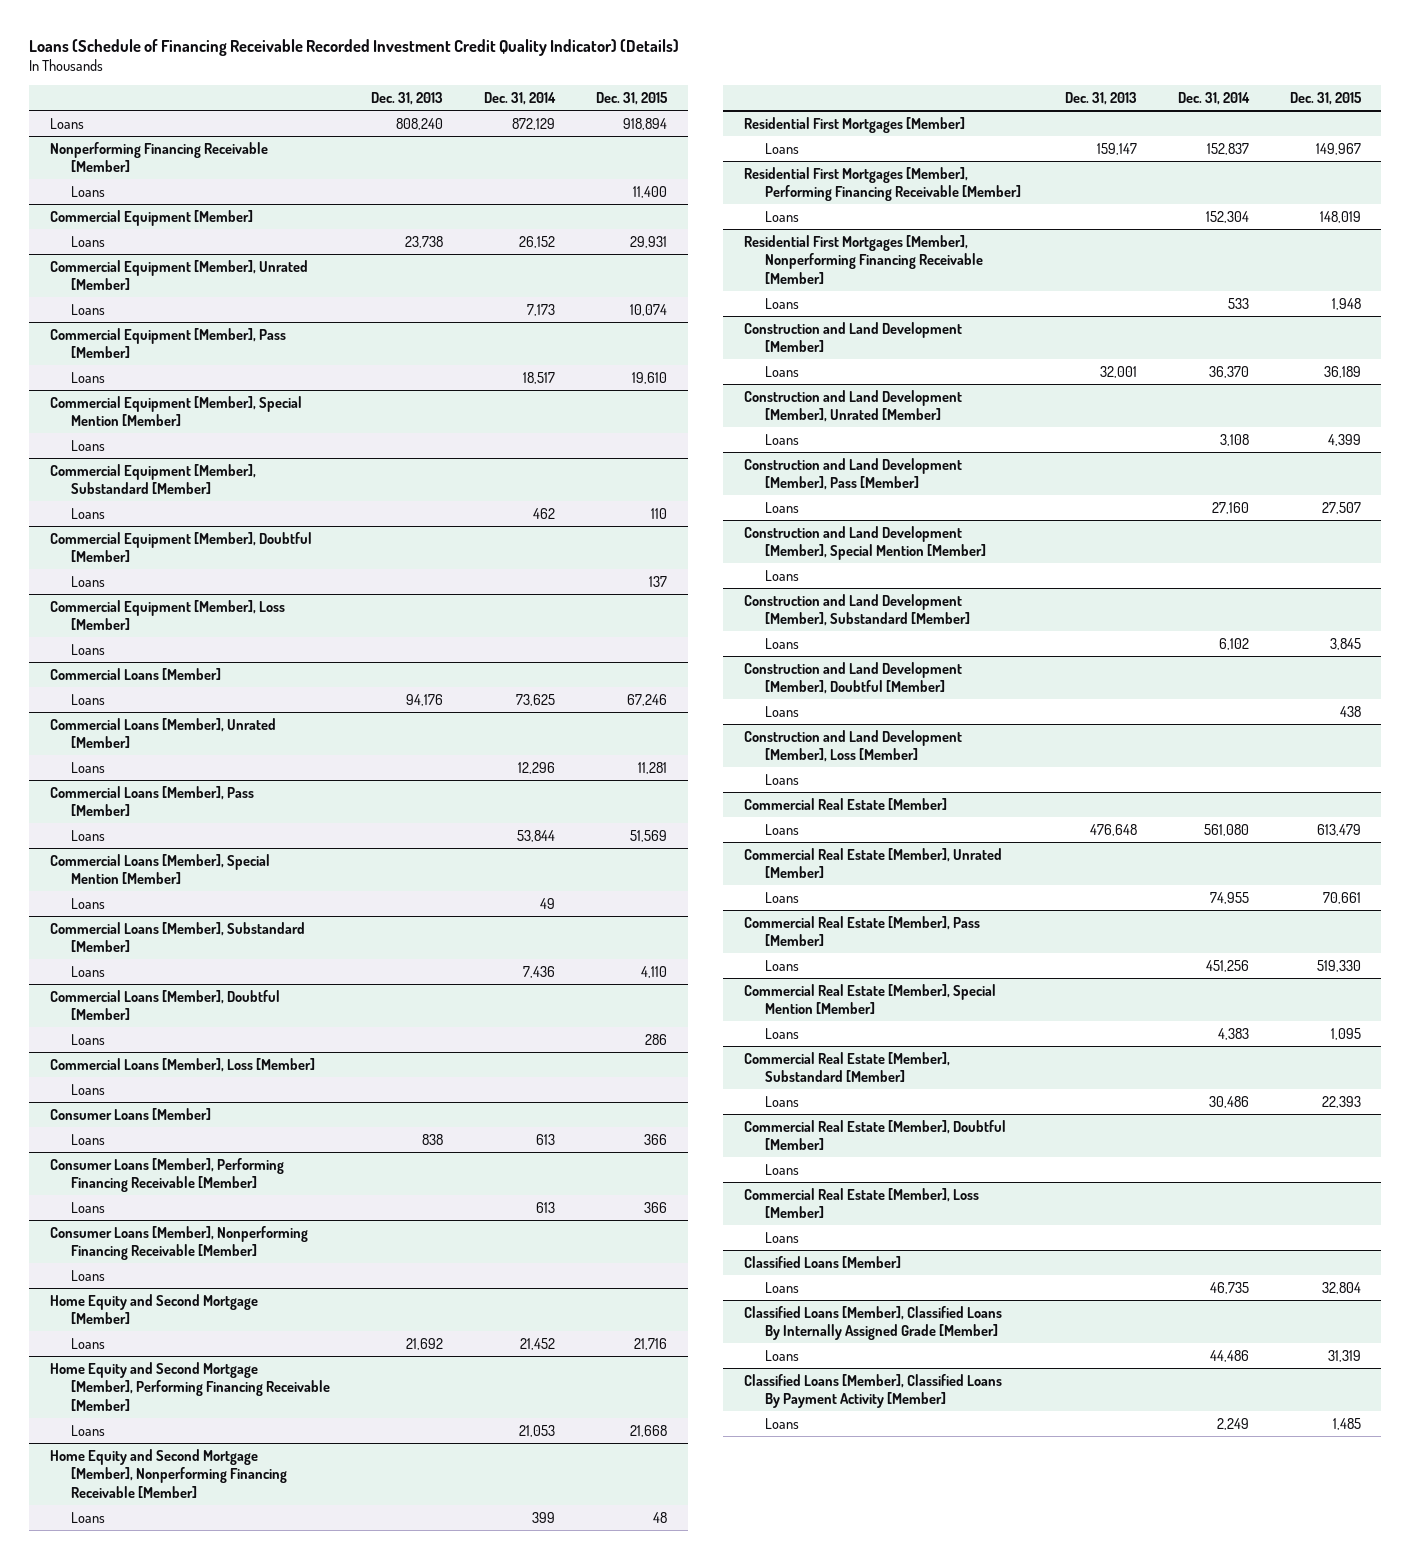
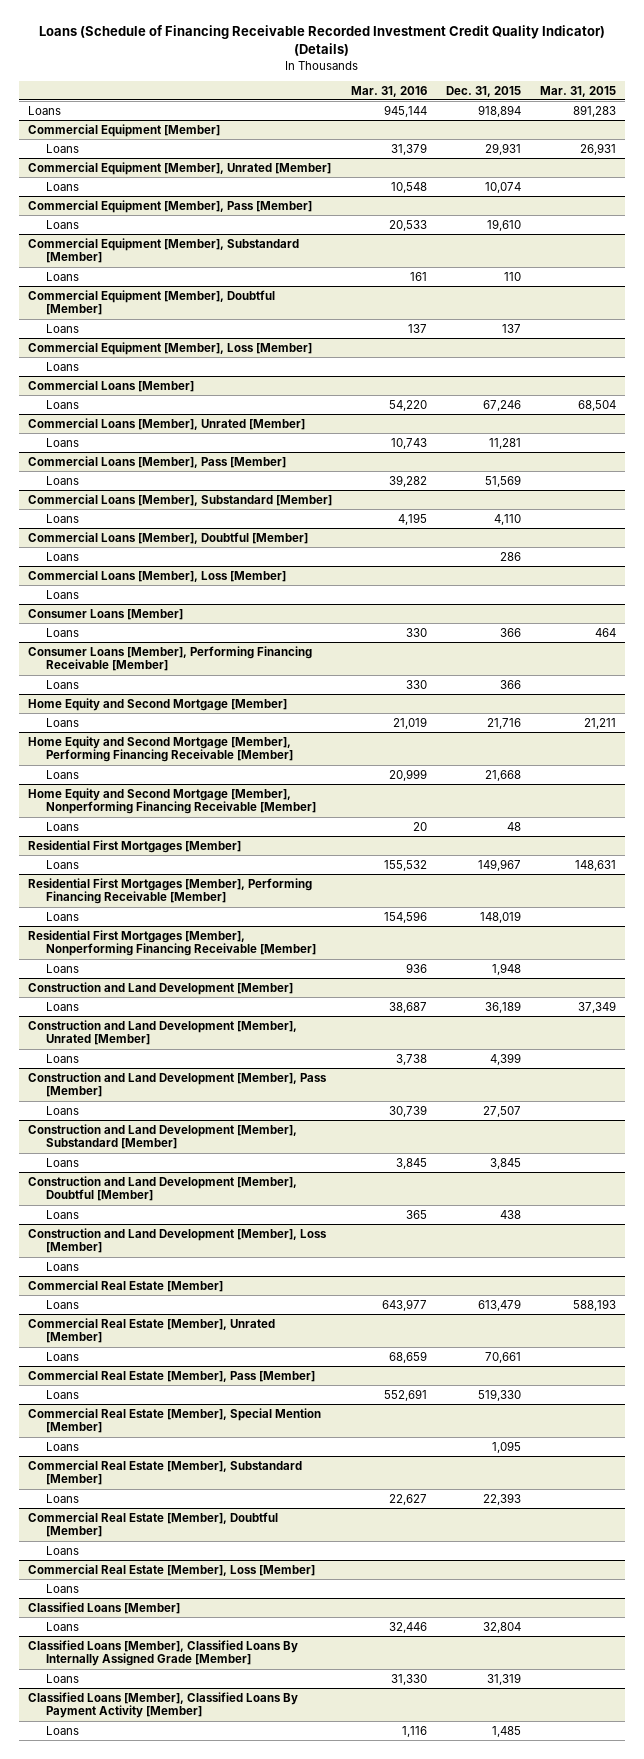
- | Dec. 31, 2013 | Dec. 31, 2014 | Dec. 31, 2015
+ | Mar. 31, 2016 | Dec. 31, 2015 | Mar. 31, 2015
- Nonperforming Financing Receivable [Member]
- Loans | | | 11,400
- Commercial Equipment [Member], Special Mention [Member]
- Loans
- Commercial Loans [Member], Special Mention [Member]
- Loans | | 49 |
- Consumer Loans [Member], Nonperforming Financing Receivable [Member]
- Loans
- Construction and Land Development [Member], Special Mention [Member]
- Loans

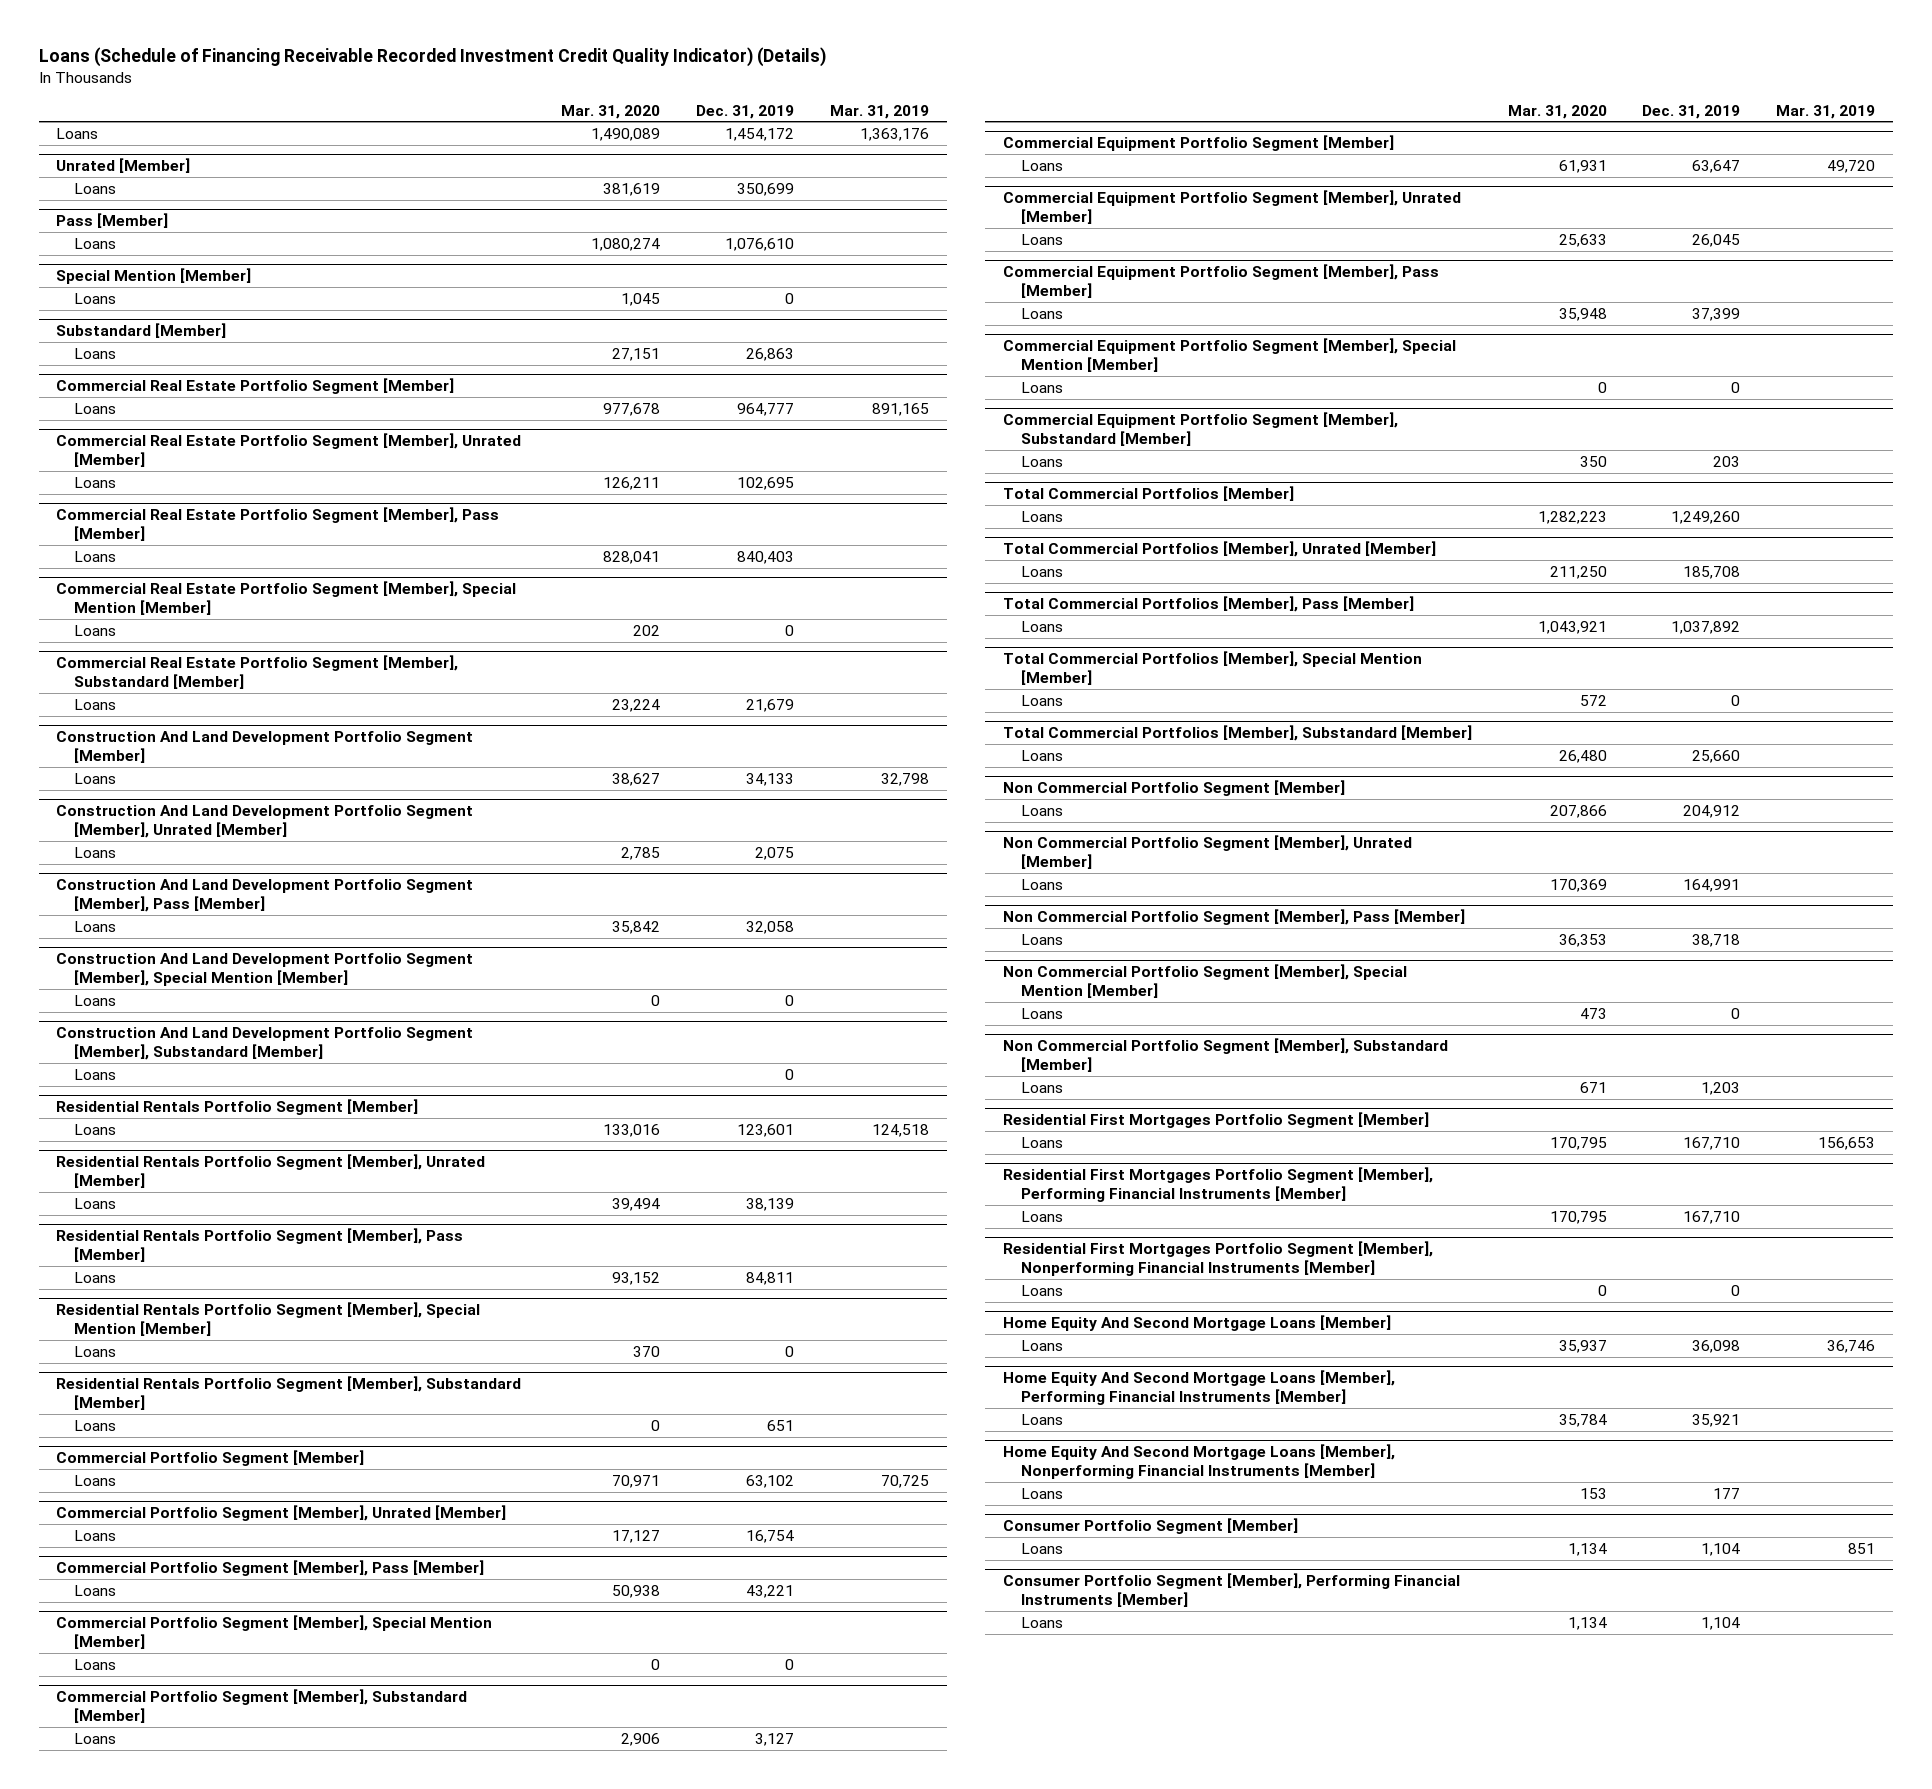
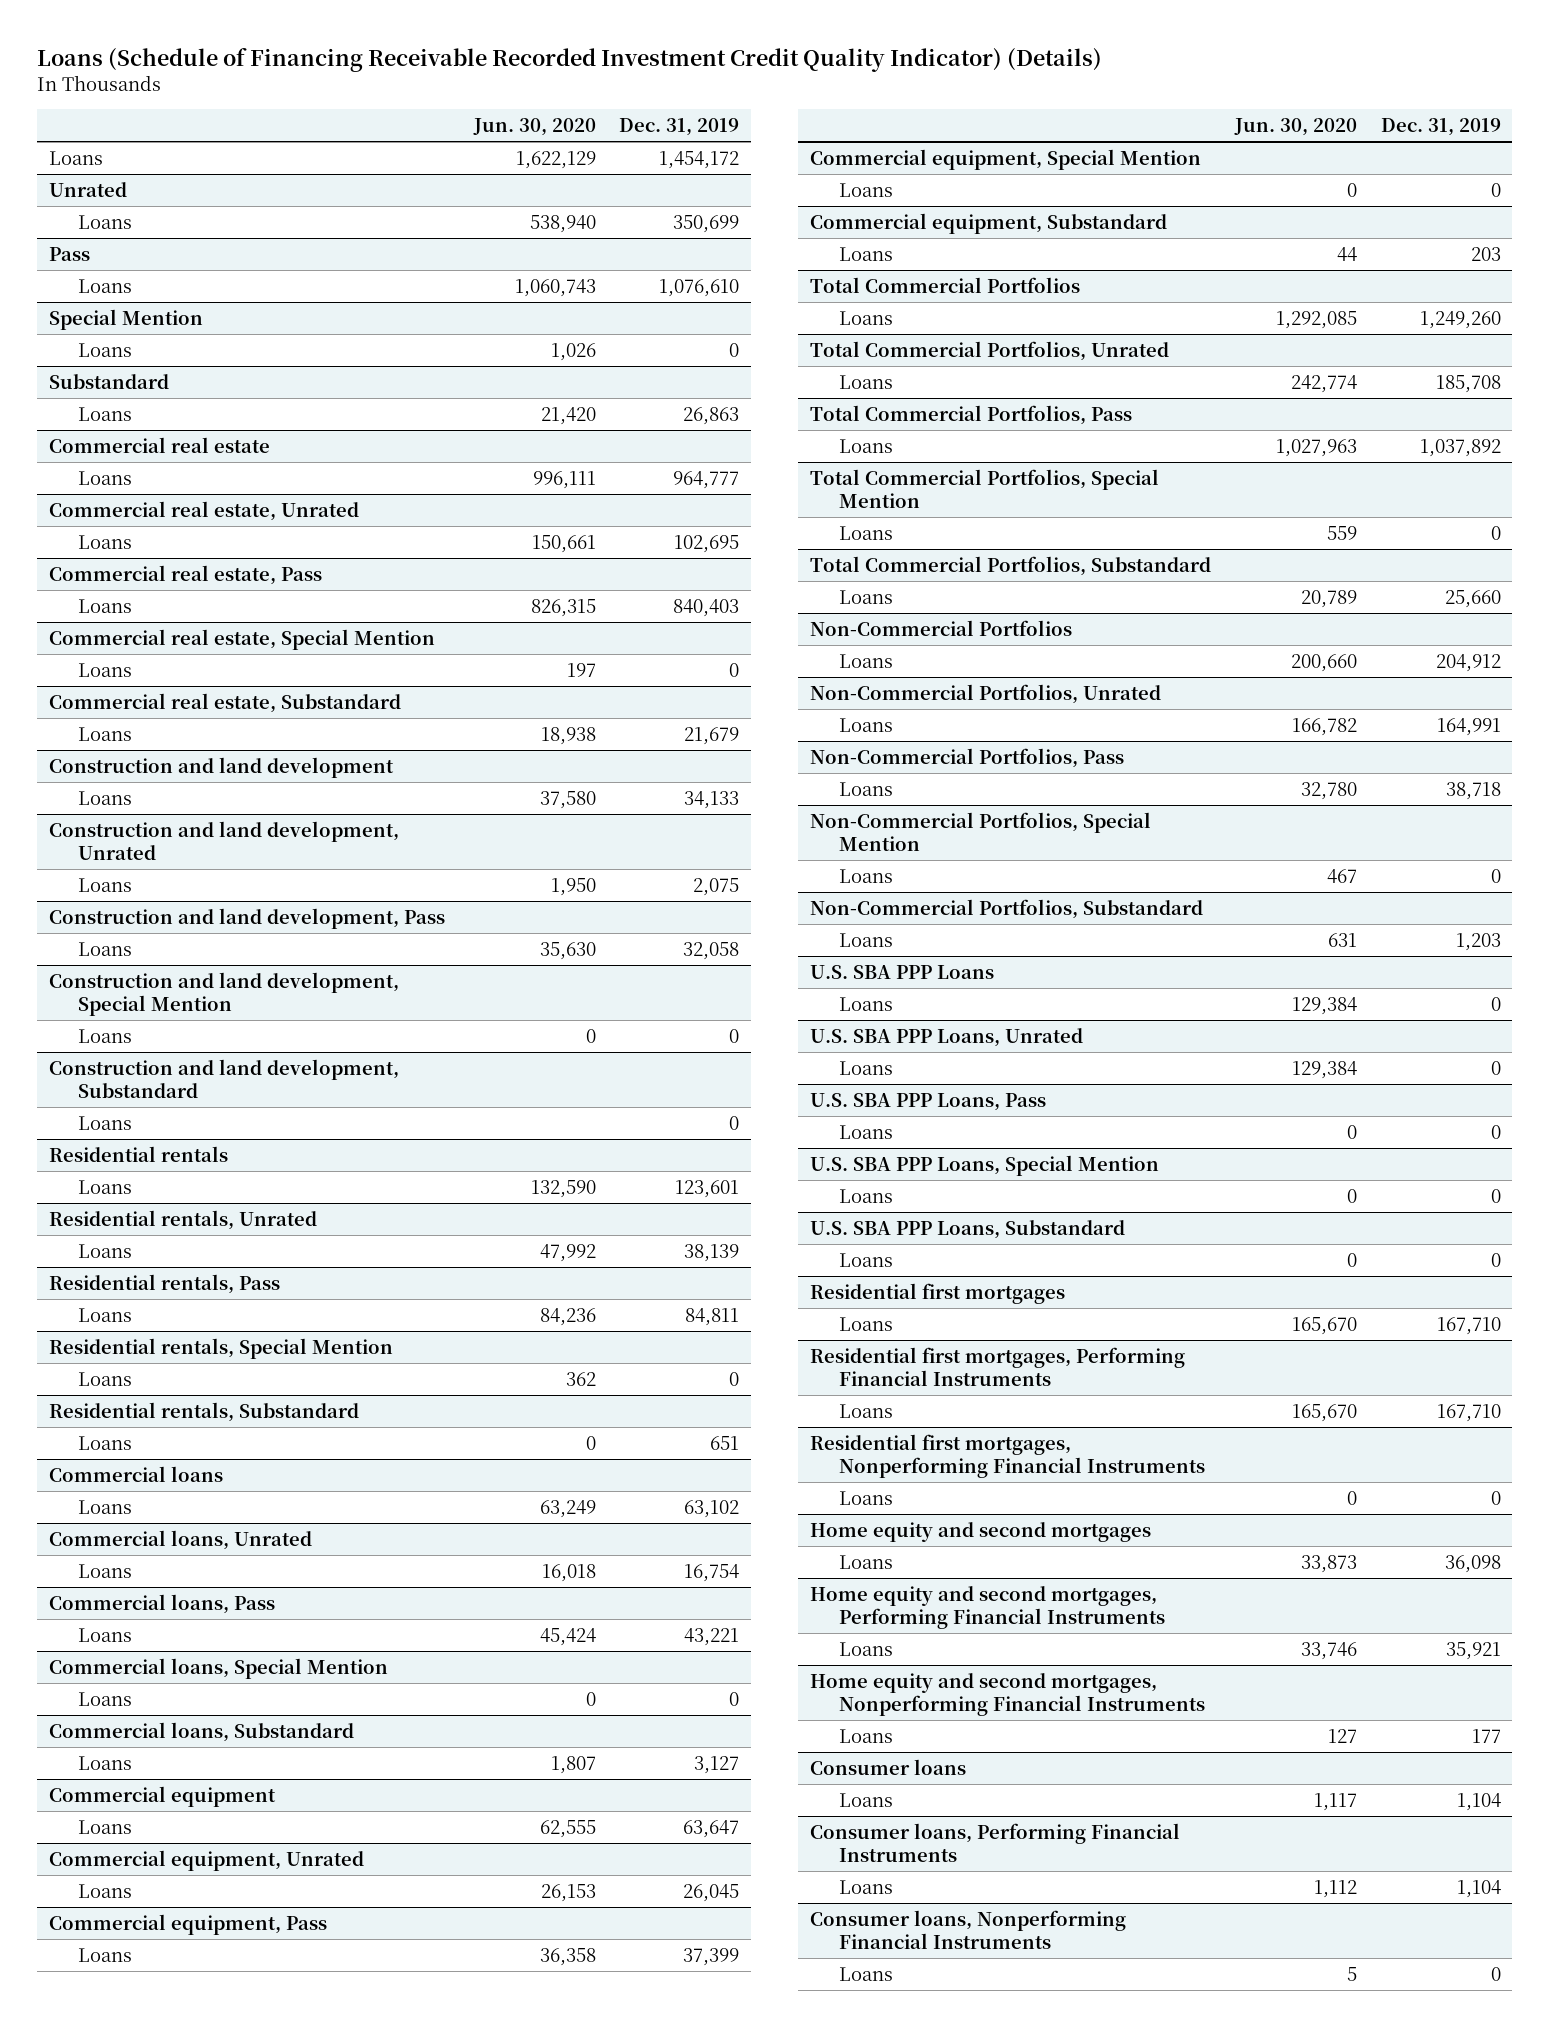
- | Mar. 31, 2020 | Dec. 31, 2019 | Mar. 31, 2019
+ | Jun. 30, 2020 | Dec. 31, 2019
- Unrated [Member]
+ Unrated
- Pass [Member]
+ Pass
- Special Mention [Member]
+ Special Mention
- Substandard [Member]
+ Substandard
- Commercial Real Estate Portfolio Segment [Member]
+ Commercial real estate
- Commercial Real Estate Portfolio Segment [Member], Unrated [Member]
+ Commercial real estate, Unrated
- Commercial Real Estate Portfolio Segment [Member], Pass [Member]
+ Commercial real estate, Pass
- Commercial Real Estate Portfolio Segment [Member], Special Mention [Member]
+ Commercial real estate, Special Mention
- Commercial Real Estate Portfolio Segment [Member], Substandard [Member]
+ Commercial real estate, Substandard
- Construction And Land Development Portfolio Segment [Member]
+ Construction and land development
- Construction And Land Development Portfolio Segment [Member], Unrated [Member]
+ Construction and land development, Unrated
- Construction And Land Development Portfolio Segment [Member], Pass [Member]
+ Construction and land development, Pass
- Construction And Land Development Portfolio Segment [Member], Special Mention [Member]
+ Construction and land development, Special Mention
- Construction And Land Development Portfolio Segment [Member], Substandard [Member]
+ Construction and land development, Substandard
- Residential Rentals Portfolio Segment [Member]
+ Residential rentals
- Residential Rentals Portfolio Segment [Member], Unrated [Member]
+ Residential rentals, Unrated
- Residential Rentals Portfolio Segment [Member], Pass [Member]
+ Residential rentals, Pass
- Residential Rentals Portfolio Segment [Member], Special Mention [Member]
+ Residential rentals, Special Mention
- Residential Rentals Portfolio Segment [Member], Substandard [Member]
+ Residential rentals, Substandard
- Commercial Portfolio Segment [Member]
+ Commercial loans
- Commercial Portfolio Segment [Member], Unrated [Member]
+ Commercial loans, Unrated
- Commercial Portfolio Segment [Member], Pass [Member]
+ Commercial loans, Pass
- Commercial Portfolio Segment [Member], Special Mention [Member]
+ Commercial loans, Special Mention
- Commercial Portfolio Segment [Member], Substandard [Member]
+ Commercial loans, Substandard
- Commercial Equipment Portfolio Segment [Member]
+ Commercial equipment
- Commercial Equipment Portfolio Segment [Member], Unrated [Member]
+ Commercial equipment, Unrated
- Commercial Equipment Portfolio Segment [Member], Pass [Member]
+ Commercial equipment, Pass
- Commercial Equipment Portfolio Segment [Member], Special Mention [Member]
+ Commercial equipment, Special Mention
- Commercial Equipment Portfolio Segment [Member], Substandard [Member]
+ Commercial equipment, Substandard
- Total Commercial Portfolios [Member]
+ Total Commercial Portfolios
- Total Commercial Portfolios [Member], Unrated [Member]
+ Total Commercial Portfolios, Unrated
- Total Commercial Portfolios [Member], Pass [Member]
+ Total Commercial Portfolios, Pass
- Total Commercial Portfolios [Member], Special Mention [Member]
+ Total Commercial Portfolios, Special Mention
- Total Commercial Portfolios [Member], Substandard [Member]
+ Total Commercial Portfolios, Substandard
- Non Commercial Portfolio Segment [Member]
+ Non-Commercial Portfolios
- Non Commercial Portfolio Segment [Member], Unrated [Member]
+ Non-Commercial Portfolios, Unrated
- Non Commercial Portfolio Segment [Member], Pass [Member]
+ Non-Commercial Portfolios, Pass
- Non Commercial Portfolio Segment [Member], Special Mention [Member]
+ Non-Commercial Portfolios, Special Mention
- Non Commercial Portfolio Segment [Member], Substandard [Member]
+ Non-Commercial Portfolios, Substandard
- Residential First Mortgages Portfolio Segment [Member]
+ U.S. SBA PPP Loans
+ Loans | 129,384 | 0
+ U.S. SBA PPP Loans, Unrated
+ Loans | 129,384 | 0
+ U.S. SBA PPP Loans, Pass
+ Loans | 0 | 0
+ U.S. SBA PPP Loans, Special Mention
+ Loans | 0 | 0
+ U.S. SBA PPP Loans, Substandard
+ Loans | 0 | 0
+ Residential first mortgages
- Residential First Mortgages Portfolio Segment [Member], Performing Financial Instruments [Member]
+ Residential first mortgages, Performing Financial Instruments
- Residential First Mortgages Portfolio Segment [Member], Nonperforming Financial Instruments [Member]
+ Residential first mortgages, Nonperforming Financial Instruments
- Home Equity And Second Mortgage Loans [Member]
+ Home equity and second mortgages
- Home Equity And Second Mortgage Loans [Member], Performing Financial Instruments [Member]
+ Home equity and second mortgages, Performing Financial Instruments
- Home Equity And Second Mortgage Loans [Member], Nonperforming Financial Instruments [Member]
+ Home equity and second mortgages, Nonperforming Financial Instruments
- Consumer Portfolio Segment [Member]
+ Consumer loans
- Consumer Portfolio Segment [Member], Performing Financial Instruments [Member]
+ Consumer loans, Performing Financial Instruments
+ Consumer loans, Nonperforming Financial Instruments
+ Loans | 5 | 0

